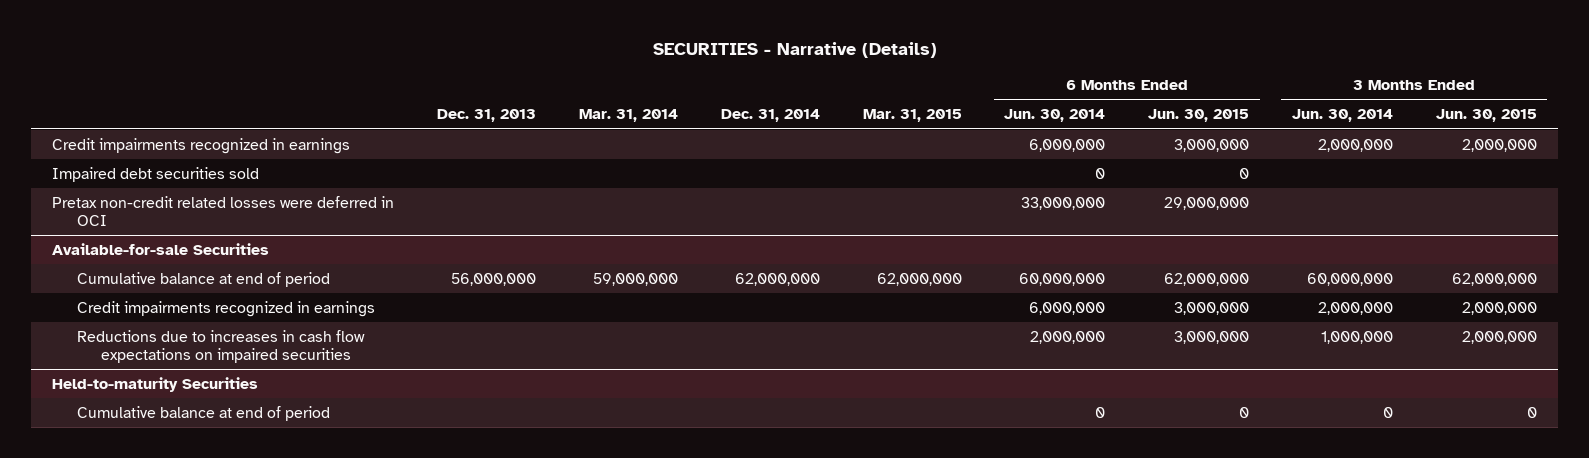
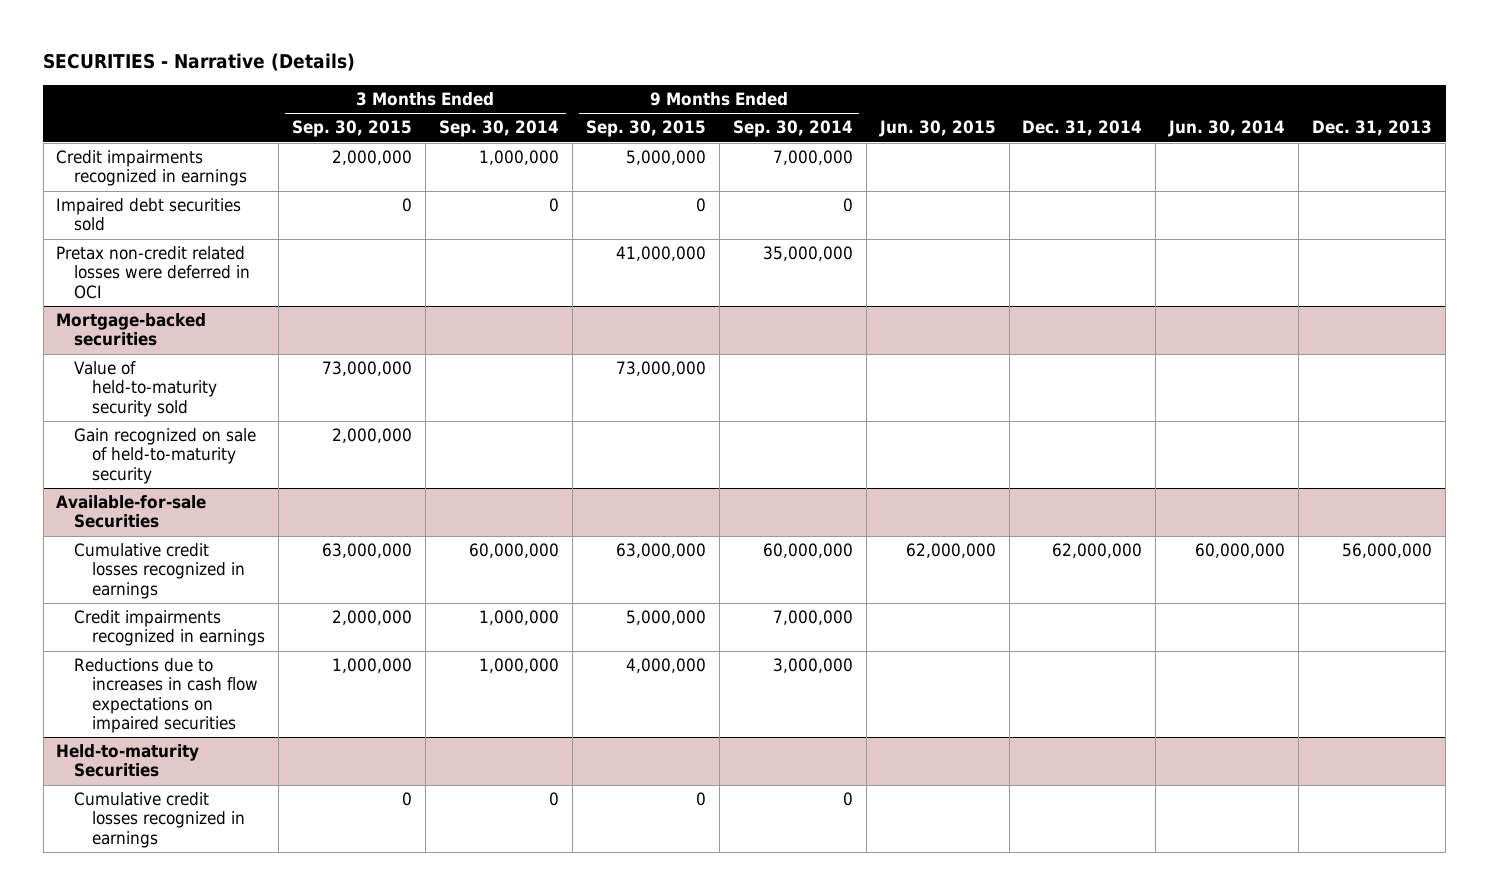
- | Dec. 31, 2013 | Mar. 31, 2014 | Dec. 31, 2014 | Mar. 31, 2015 | 6 Months Ended Jun. 30, 2014 | 6 Months Ended Jun. 30, 2015 | 3 Months Ended Jun. 30, 2014 | 3 Months Ended Jun. 30, 2015
+ | 3 Months Ended Sep. 30, 2015 | 3 Months Ended Sep. 30, 2014 | 9 Months Ended Sep. 30, 2015 | 9 Months Ended Sep. 30, 2014 | Jun. 30, 2015 | Dec. 31, 2014 | Jun. 30, 2014 | Dec. 31, 2013
+ Mortgage-backed securities
+ Value of held-to-maturity security sold | 73,000,000 | | 73,000,000 | | | | |
+ Gain recognized on sale of held-to-maturity security | 2,000,000 | | | | | | |
@ Available-for-sale Securities
- Cumulative balance at end of period | 56,000,000 | 59,000,000 | 62,000,000 | 62,000,000 | 60,000,000 | 62,000,000 | 60,000,000 | 62,000,000
+ Cumulative credit losses recognized in earnings | 63,000,000 | 60,000,000 | 63,000,000 | 60,000,000 | 62,000,000 | 62,000,000 | 60,000,000 | 56,000,000
@ Held-to-maturity Securities
- Cumulative balance at end of period | | | | | 0 | 0 | 0 | 0
+ Cumulative credit losses recognized in earnings | 0 | 0 | 0 | 0 | | | |

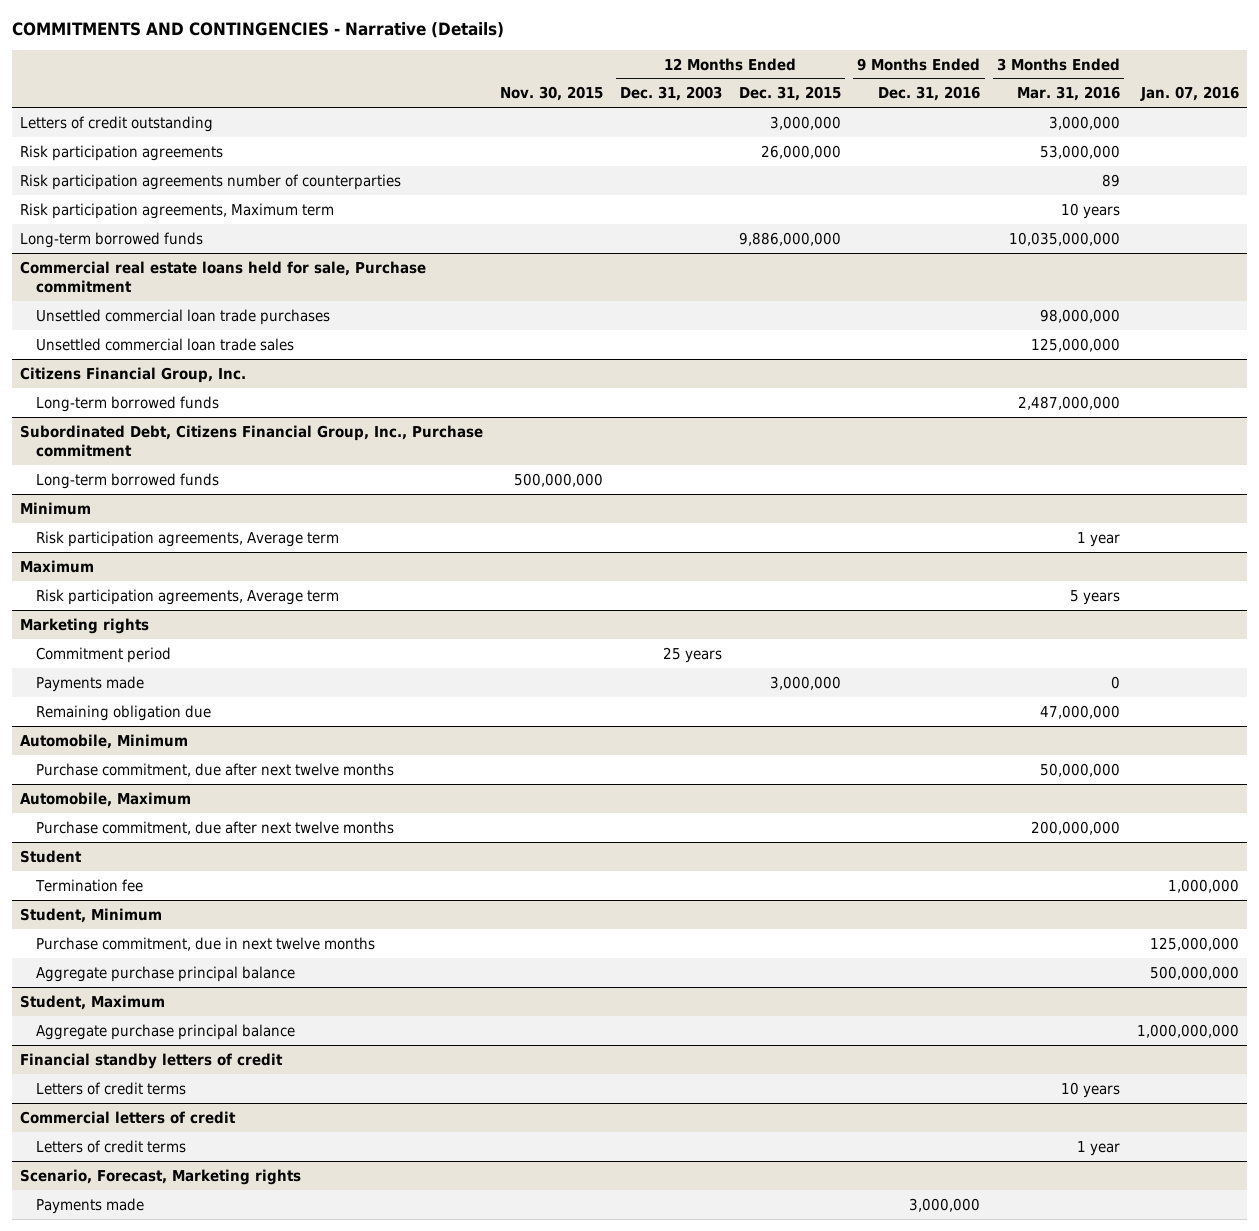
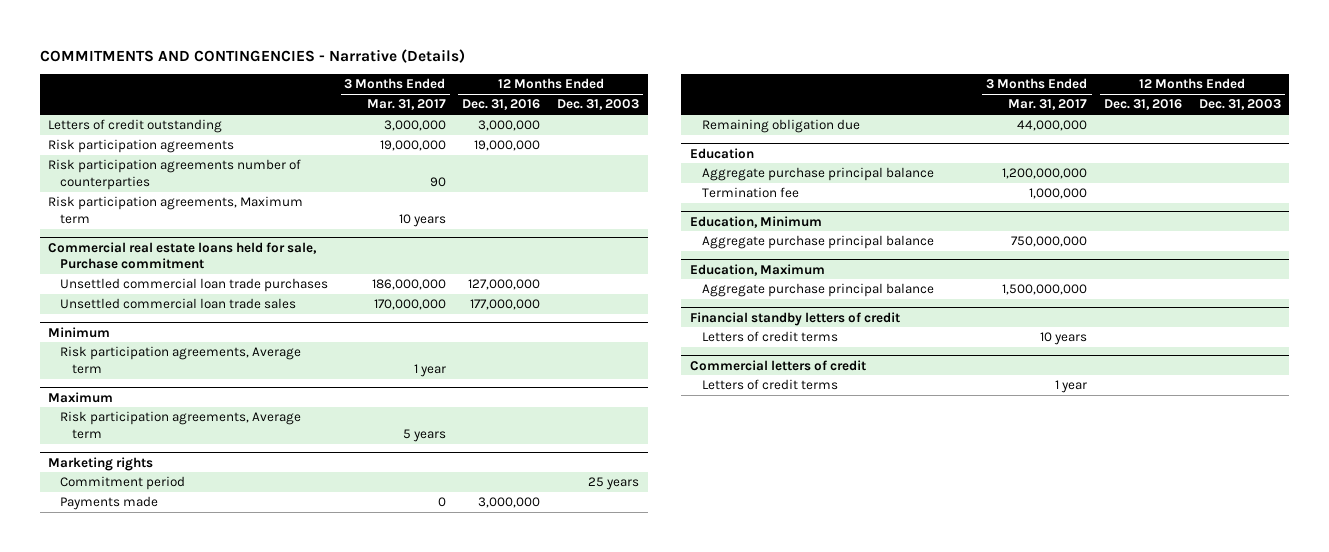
- | Nov. 30, 2015 | 12 Months Ended Dec. 31, 2003 | 12 Months Ended Dec. 31, 2015 | 9 Months Ended Dec. 31, 2016 | 3 Months Ended Mar. 31, 2016 | Jan. 07, 2016
+ | 3 Months Ended Mar. 31, 2017 | 12 Months Ended Dec. 31, 2016 | 12 Months Ended Dec. 31, 2003
- Long-term borrowed funds | | | 9,886,000,000 | | 10,035,000,000 |
- Citizens Financial Group, Inc.
- Long-term borrowed funds | | | | | 2,487,000,000 |
- Subordinated Debt, Citizens Financial Group, Inc., Purchase commitment
- Long-term borrowed funds | 500,000,000 | | | | |
- Automobile, Minimum
- Purchase commitment, due after next twelve months | | | | | 50,000,000 |
- Automobile, Maximum
- Purchase commitment, due after next twelve months | | | | | 200,000,000 |
- Student
+ Education
+ Aggregate purchase principal balance | 1,200,000,000 | |
- Student, Minimum
- Purchase commitment, due in next twelve months | | | | | | 125,000,000
- Aggregate purchase principal balance | | | | | | 500,000,000
- Student, Maximum
- Aggregate purchase principal balance | | | | | | 1,000,000,000
+ Education, Minimum
+ Aggregate purchase principal balance | 750,000,000 | |
+ Education, Maximum
+ Aggregate purchase principal balance | 1,500,000,000 | |
- Scenario, Forecast, Marketing rights
- Payments made | | | | 3,000,000 | |

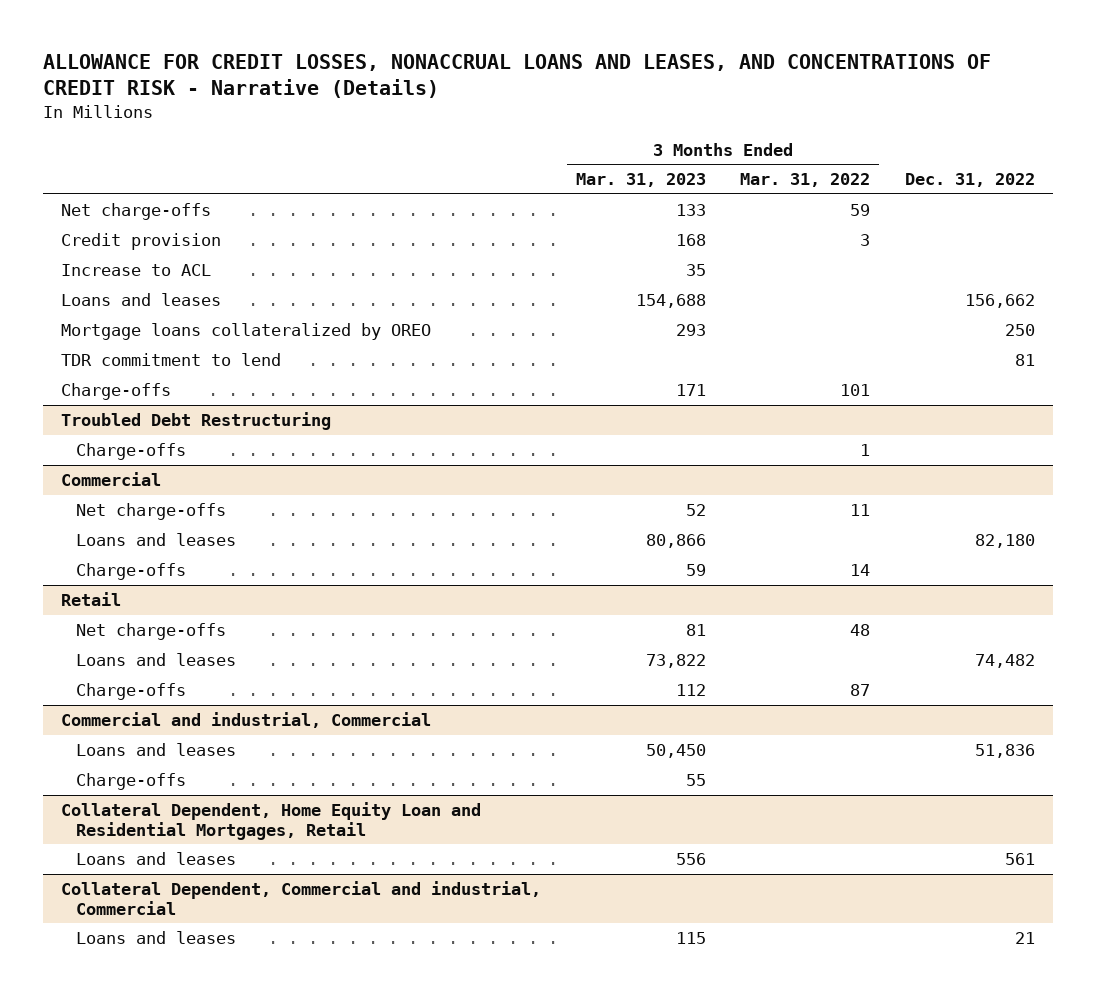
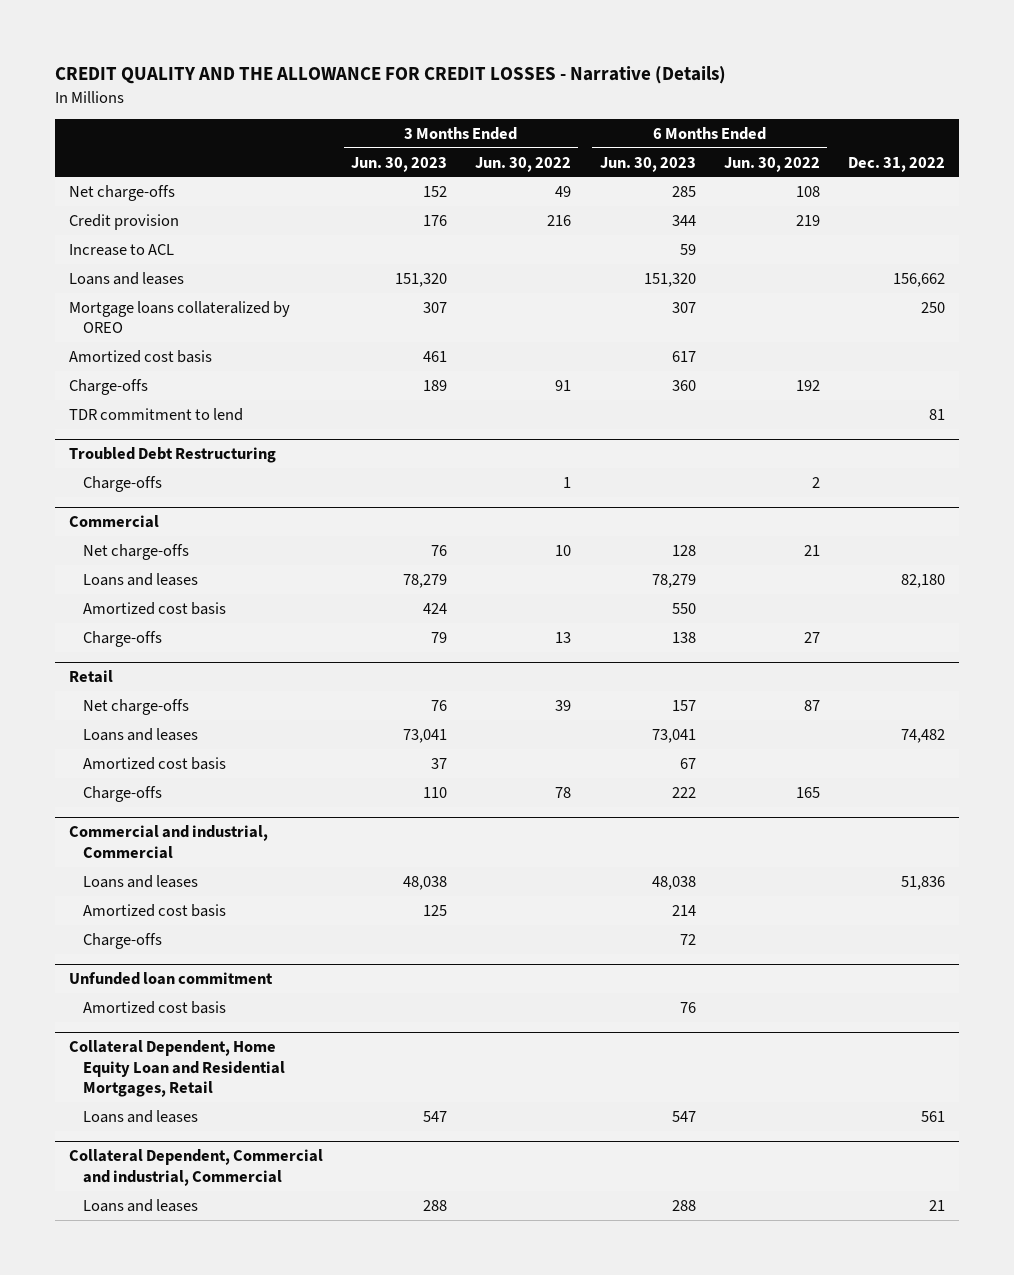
- ALLOWANCE FOR CREDIT LOSSES, NONACCRUAL LOANS AND LEASES, AND CONCENTRATIONS OF CREDIT RISK - Narrative (Details)
+ CREDIT QUALITY AND THE ALLOWANCE FOR CREDIT LOSSES - Narrative (Details)
- | 3 Months Ended Mar. 31, 2023 | 3 Months Ended Mar. 31, 2022 | Dec. 31, 2022
+ | 3 Months Ended Jun. 30, 2023 | 3 Months Ended Jun. 30, 2022 | 6 Months Ended Jun. 30, 2023 | 6 Months Ended Jun. 30, 2022 | Dec. 31, 2022
+ Amortized cost basis | 461 | | 617 | |
moved down: TDR commitment to lend | | | | | 81
@ Commercial
+ Amortized cost basis | 424 | | 550 | |
@ Retail
+ Amortized cost basis | 37 | | 67 | |
@ Commercial and industrial, Commercial
+ Amortized cost basis | 125 | | 214 | |
+ Unfunded loan commitment
+ Amortized cost basis | | | 76 | |

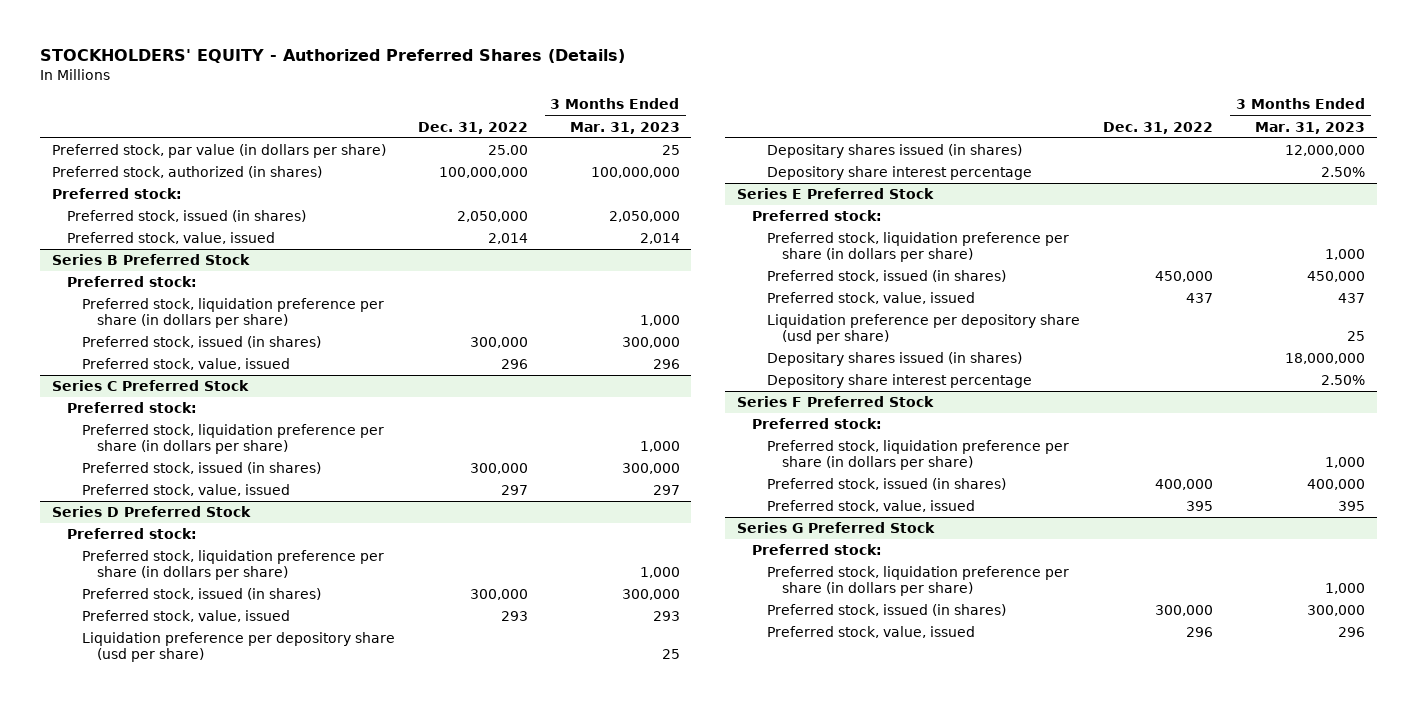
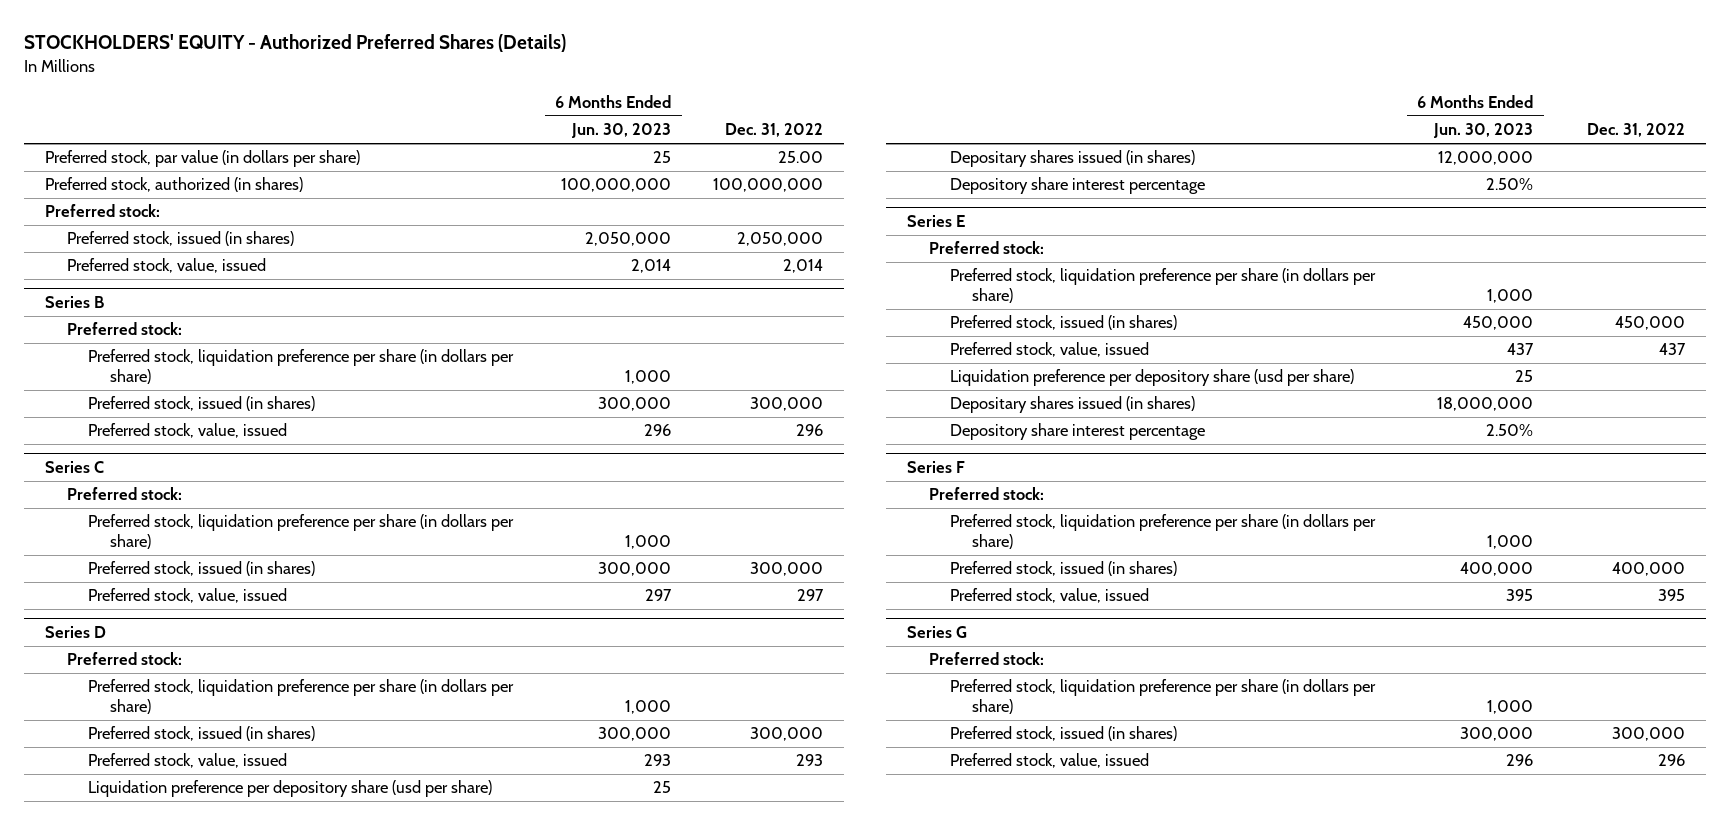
- | Dec. 31, 2022 | 3 Months Ended Mar. 31, 2023
+ | 6 Months Ended Jun. 30, 2023 | Dec. 31, 2022
- Series B Preferred Stock
+ Series B
- Series C Preferred Stock
+ Series C
- Series D Preferred Stock
+ Series D
- Series E Preferred Stock
+ Series E
- Series F Preferred Stock
+ Series F
- Series G Preferred Stock
+ Series G

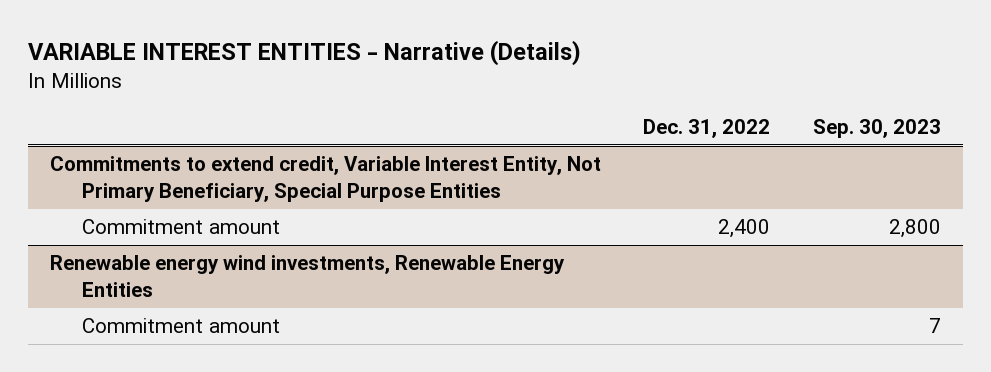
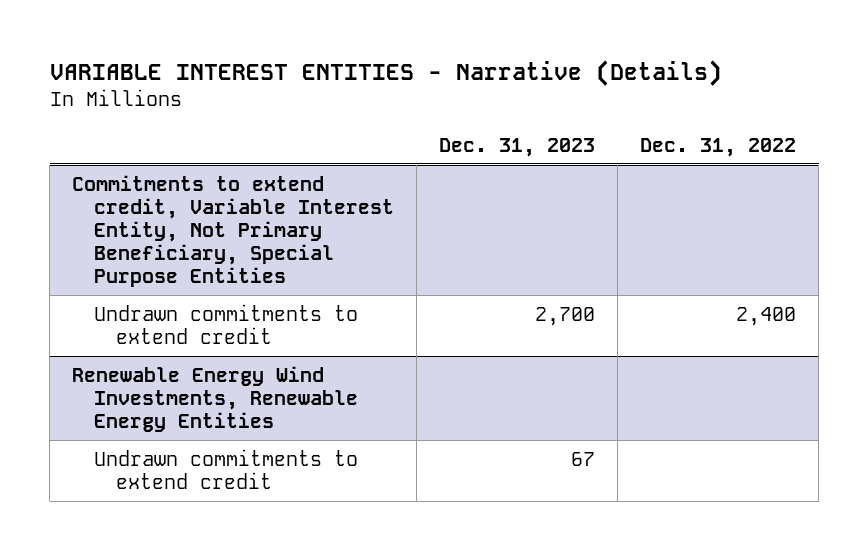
- | Dec. 31, 2022 | Sep. 30, 2023
+ | Dec. 31, 2023 | Dec. 31, 2022
@ Commitments to extend credit, Variable Interest Entity, Not Primary Beneficiary, Special Purpose Entities
- Commitment amount | 2,400 | 2,800
- Renewable energy wind investments, Renewable Energy Entities
- Commitment amount | | 7
@ Commitments to extend credit, Variable Interest Entity, Not Primary Beneficiary, Special Purpose Entities
+ Undrawn commitments to extend credit | 2,700 | 2,400
+ Renewable Energy Wind Investments, Renewable Energy Entities
+ Undrawn commitments to extend credit | 67 |

